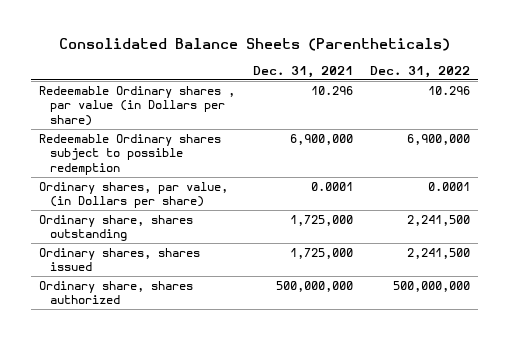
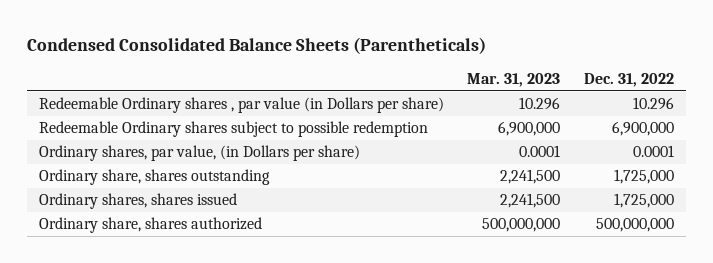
- Consolidated Balance Sheets (Parentheticals)
+ Condensed Consolidated Balance Sheets (Parentheticals)
- | Dec. 31, 2021 | Dec. 31, 2022
+ | Mar. 31, 2023 | Dec. 31, 2022
- Ordinary share, shares outstanding | 1,725,000 | 2,241,500
- Ordinary shares, shares issued | 1,725,000 | 2,241,500
+ Ordinary share, shares outstanding | 2,241,500 | 1,725,000
+ Ordinary shares, shares issued | 2,241,500 | 1,725,000

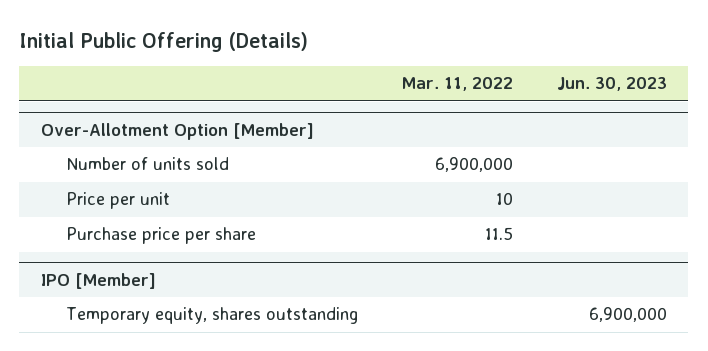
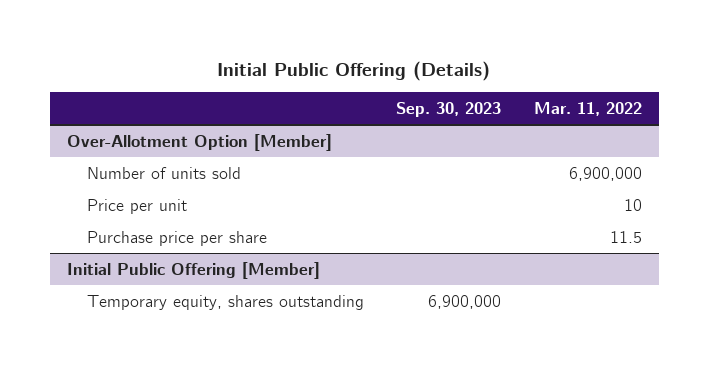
- | Mar. 11, 2022 | Jun. 30, 2023
+ | Sep. 30, 2023 | Mar. 11, 2022
- IPO [Member]
+ Initial Public Offering [Member]

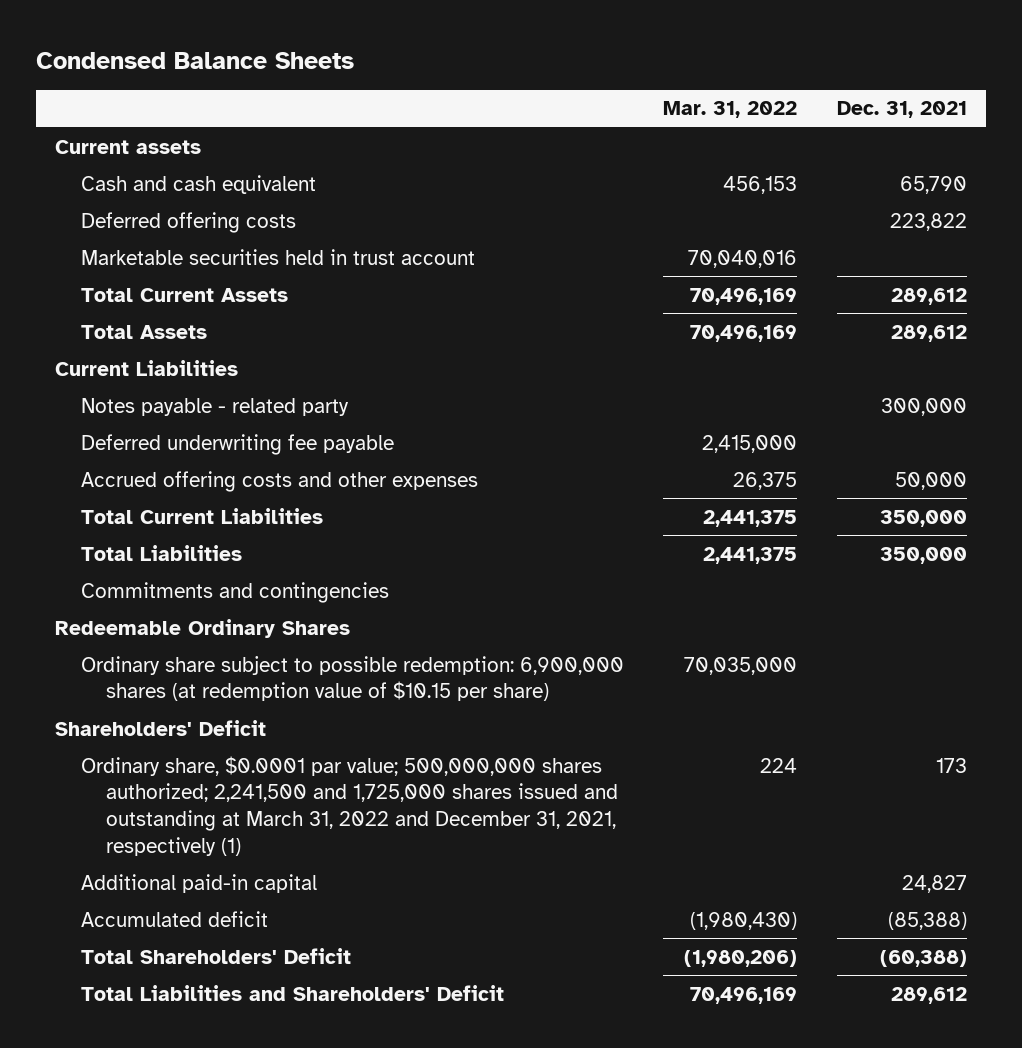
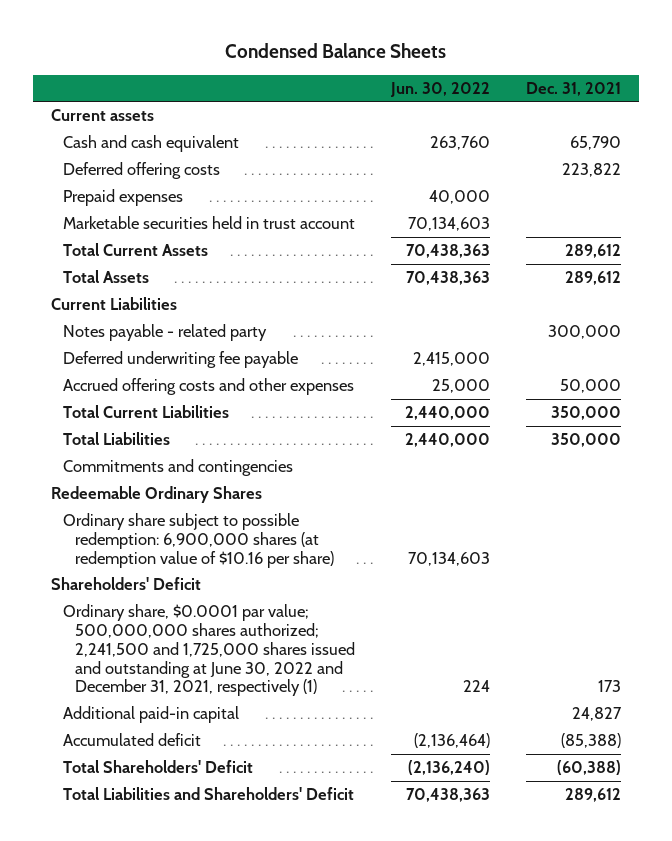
- | Mar. 31, 2022 | Dec. 31, 2021
+ | Jun. 30, 2022 | Dec. 31, 2021
+ Prepaid expenses | 40,000 |
- Ordinary share subject to possible redemption: 6,900,000 shares (at redemption value of $10.15 per share) | 70,035,000 |
+ Ordinary share subject to possible redemption: 6,900,000 shares (at redemption value of $10.16 per share) | 70,134,603 |
- Ordinary share, $0.0001 par value; 500,000,000 shares authorized; 2,241,500 and 1,725,000 shares issued and outstanding at March 31, 2022 and December 31, 2021, respectively (1) | 224 | 173
+ Ordinary share, $0.0001 par value; 500,000,000 shares authorized; 2,241,500 and 1,725,000 shares issued and outstanding at June 30, 2022 and December 31, 2021, respectively (1) | 224 | 173

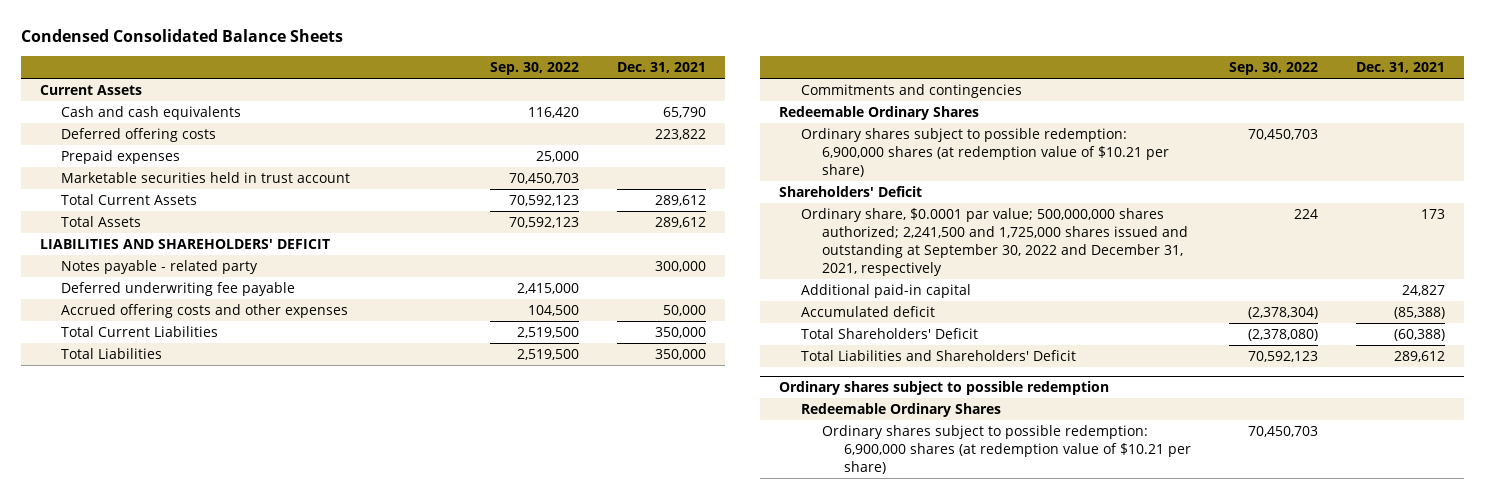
- Condensed Balance Sheets
+ Condensed Consolidated Balance Sheets
- | Jun. 30, 2022 | Dec. 31, 2021
+ | Sep. 30, 2022 | Dec. 31, 2021
- Current assets
- Cash and cash equivalent | 263,760 | 65,790
+ Current Assets
+ Cash and cash equivalents | 116,420 | 65,790
- Current Liabilities
+ LIABILITIES AND SHAREHOLDERS' DEFICIT
- Ordinary share subject to possible redemption: 6,900,000 shares (at redemption value of $10.16 per share) | 70,134,603 |
+ Ordinary shares subject to possible redemption: 6,900,000 shares (at redemption value of $10.21 per share) | 70,450,703 |
- Ordinary share, $0.0001 par value; 500,000,000 shares authorized; 2,241,500 and 1,725,000 shares issued and outstanding at June 30, 2022 and December 31, 2021, respectively (1) | 224 | 173
+ Ordinary share, $0.0001 par value; 500,000,000 shares authorized; 2,241,500 and 1,725,000 shares issued and outstanding at September 30, 2022 and December 31, 2021, respectively | 224 | 173
+ Ordinary shares subject to possible redemption
+ Redeemable Ordinary Shares
+ Ordinary shares subject to possible redemption: 6,900,000 shares (at redemption value of $10.21 per share) | 70,450,703 |

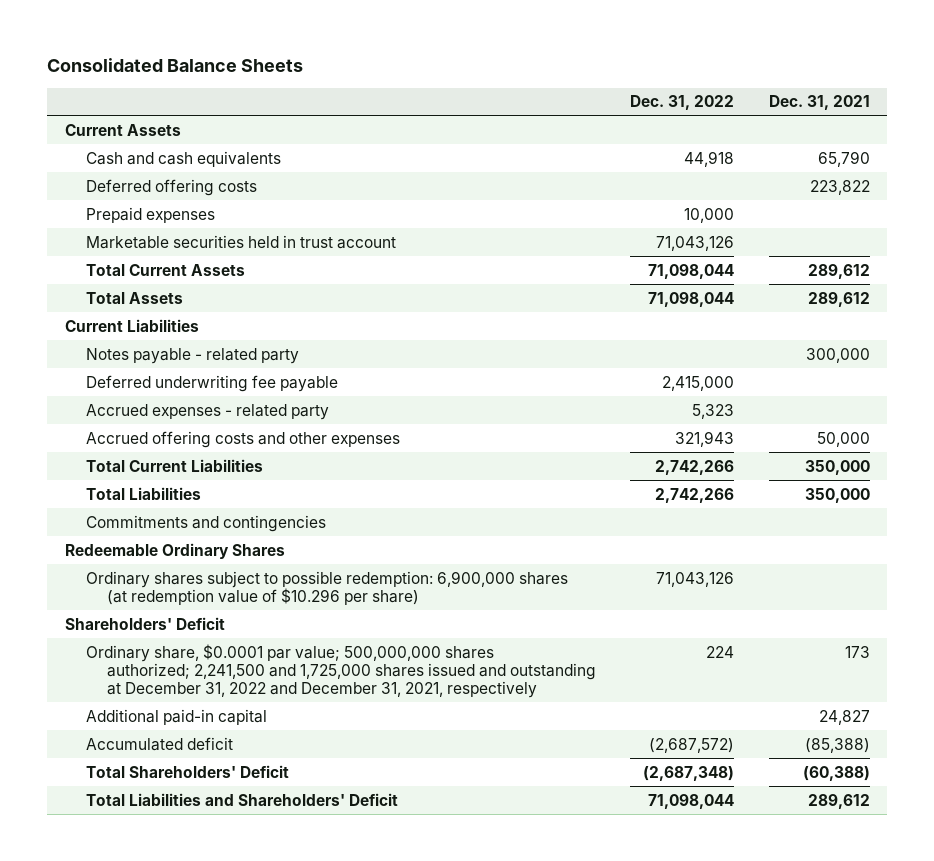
- Condensed Consolidated Balance Sheets
+ Consolidated Balance Sheets
- | Sep. 30, 2022 | Dec. 31, 2021
+ | Dec. 31, 2022 | Dec. 31, 2021
- LIABILITIES AND SHAREHOLDERS' DEFICIT
+ Current Liabilities
+ Accrued expenses - related party | 5,323 |
- Ordinary shares subject to possible redemption: 6,900,000 shares (at redemption value of $10.21 per share) | 70,450,703 |
+ Ordinary shares subject to possible redemption: 6,900,000 shares (at redemption value of $10.296 per share) | 71,043,126 |
- Ordinary share, $0.0001 par value; 500,000,000 shares authorized; 2,241,500 and 1,725,000 shares issued and outstanding at September 30, 2022 and December 31, 2021, respectively | 224 | 173
+ Ordinary share, $0.0001 par value; 500,000,000 shares authorized; 2,241,500 and 1,725,000 shares issued and outstanding at December 31, 2022 and December 31, 2021, respectively | 224 | 173
- Ordinary shares subject to possible redemption
- Redeemable Ordinary Shares
- Ordinary shares subject to possible redemption: 6,900,000 shares (at redemption value of $10.21 per share) | 70,450,703 |

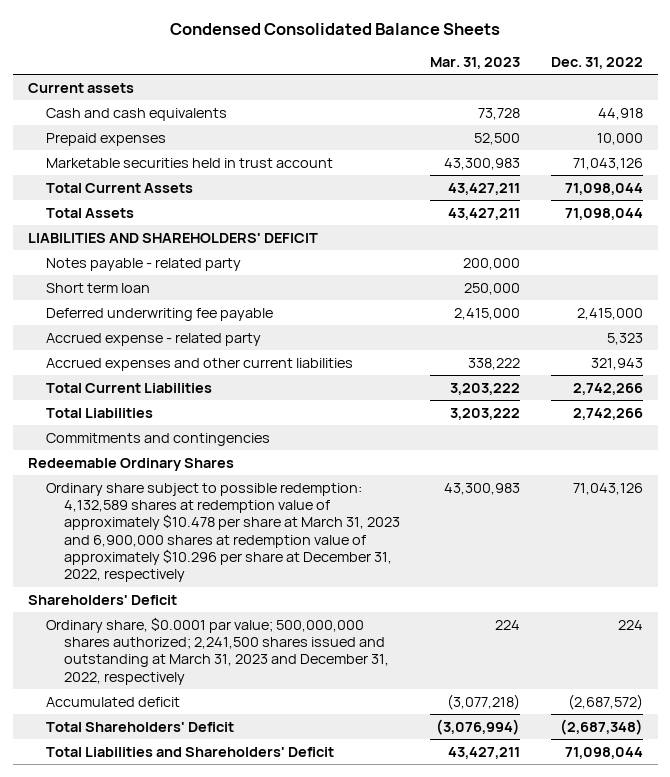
- Consolidated Balance Sheets
+ Condensed Consolidated Balance Sheets
- | Dec. 31, 2022 | Dec. 31, 2021
+ | Mar. 31, 2023 | Dec. 31, 2022
- Current Assets
+ Current assets
- Deferred offering costs | | 223,822
- Current Liabilities
+ LIABILITIES AND SHAREHOLDERS' DEFICIT
+ Short term loan | 250,000 |
- Accrued expenses - related party | 5,323 |
- Accrued offering costs and other expenses | 321,943 | 50,000
+ Accrued expense - related party | | 5,323
+ Accrued expenses and other current liabilities | 338,222 | 321,943
- Ordinary shares subject to possible redemption: 6,900,000 shares (at redemption value of $10.296 per share) | 71,043,126 |
+ Ordinary share subject to possible redemption: 4,132,589 shares at redemption value of approximately $10.478 per share at March 31, 2023 and 6,900,000 shares at redemption value of approximately $10.296 per share at December 31, 2022, respectively | 43,300,983 | 71,043,126
- Ordinary share, $0.0001 par value; 500,000,000 shares authorized; 2,241,500 and 1,725,000 shares issued and outstanding at December 31, 2022 and December 31, 2021, respectively | 224 | 173
- Additional paid-in capital | | 24,827
+ Ordinary share, $0.0001 par value; 500,000,000 shares authorized; 2,241,500 shares issued and outstanding at March 31, 2023 and December 31, 2022, respectively | 224 | 224

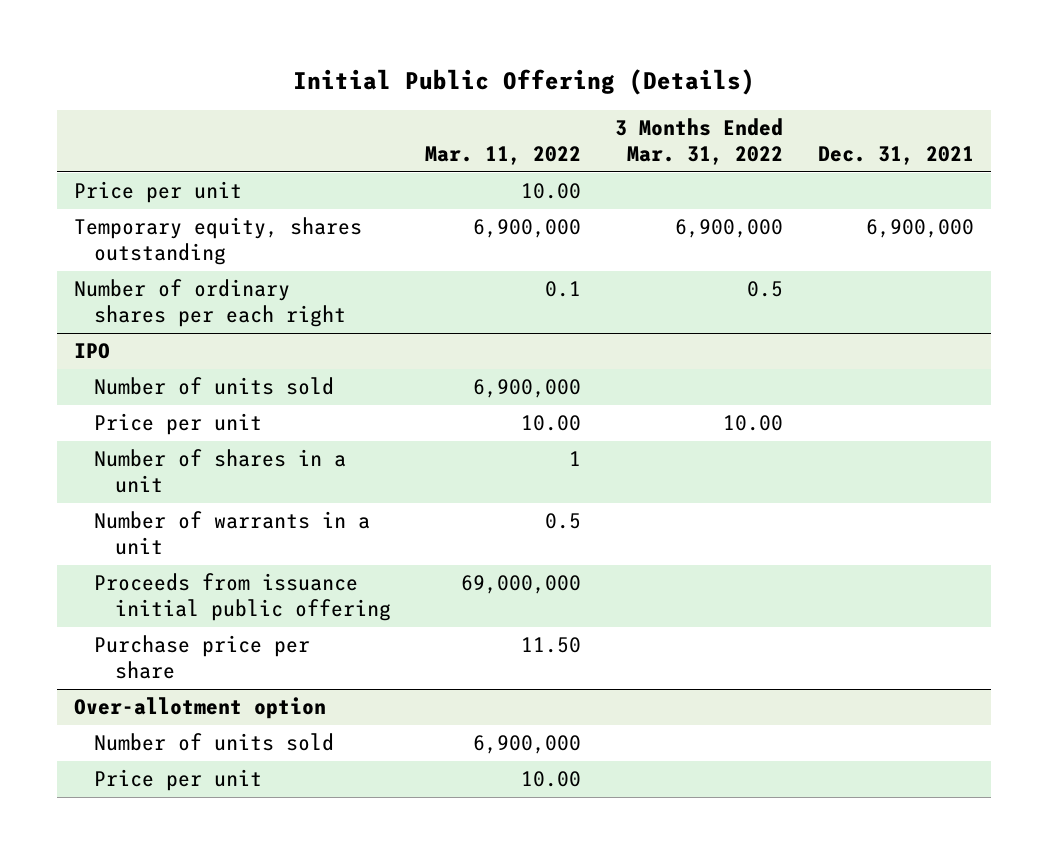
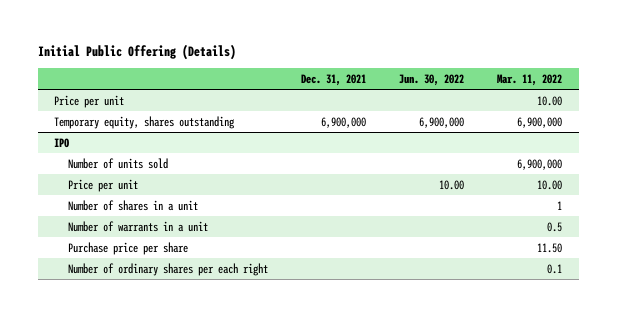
- | Mar. 11, 2022 | 3 Months Ended Mar. 31, 2022 | Dec. 31, 2021
+ | Dec. 31, 2021 | Jun. 30, 2022 | Mar. 11, 2022
- Number of ordinary shares per each right | 0.1 | 0.5 |
@ IPO
- Proceeds from issuance initial public offering | 69,000,000 | |
- Over-allotment option
- Number of units sold | 6,900,000 | |
- Price per unit | 10.00 | |
@ IPO
+ Number of ordinary shares per each right | | | 0.1

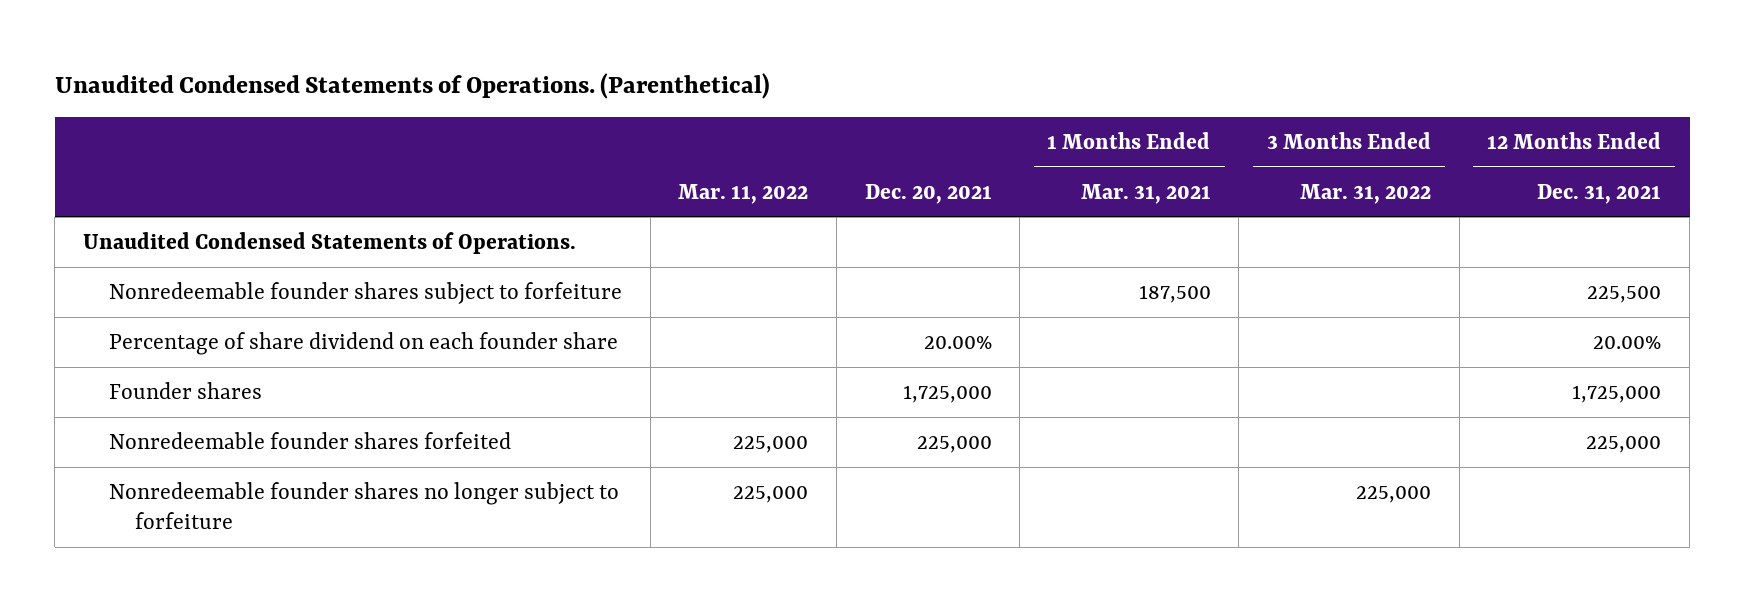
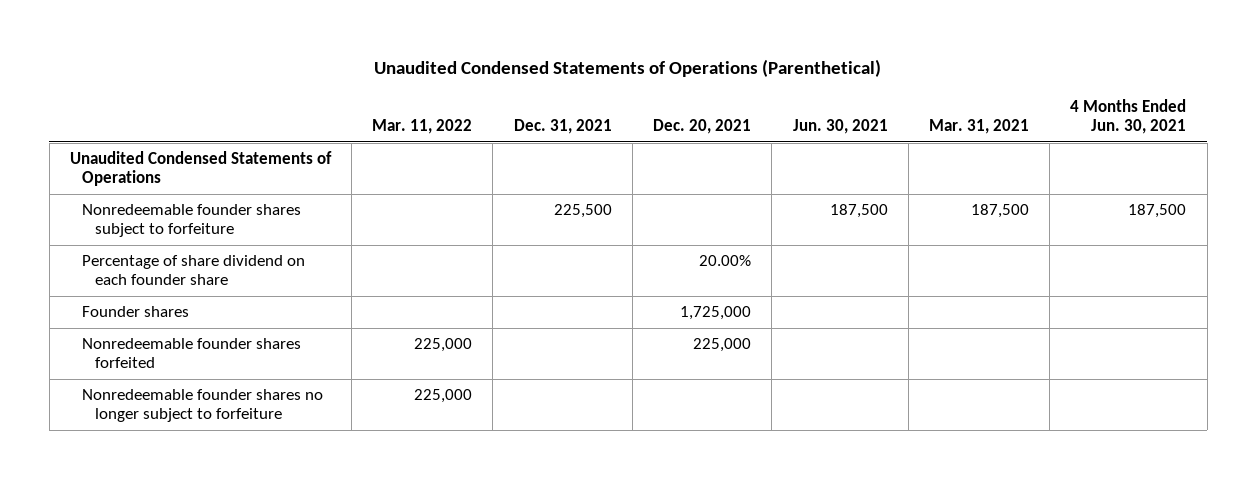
- Unaudited Condensed Statements of Operations. (Parenthetical)
+ Unaudited Condensed Statements of Operations (Parenthetical)
- | Mar. 11, 2022 | Dec. 20, 2021 | 1 Months Ended Mar. 31, 2021 | 3 Months Ended Mar. 31, 2022 | 12 Months Ended Dec. 31, 2021
+ | Mar. 11, 2022 | Dec. 31, 2021 | Dec. 20, 2021 | Jun. 30, 2021 | Mar. 31, 2021 | 4 Months Ended Jun. 30, 2021
- Unaudited Condensed Statements of Operations.
+ Unaudited Condensed Statements of Operations

